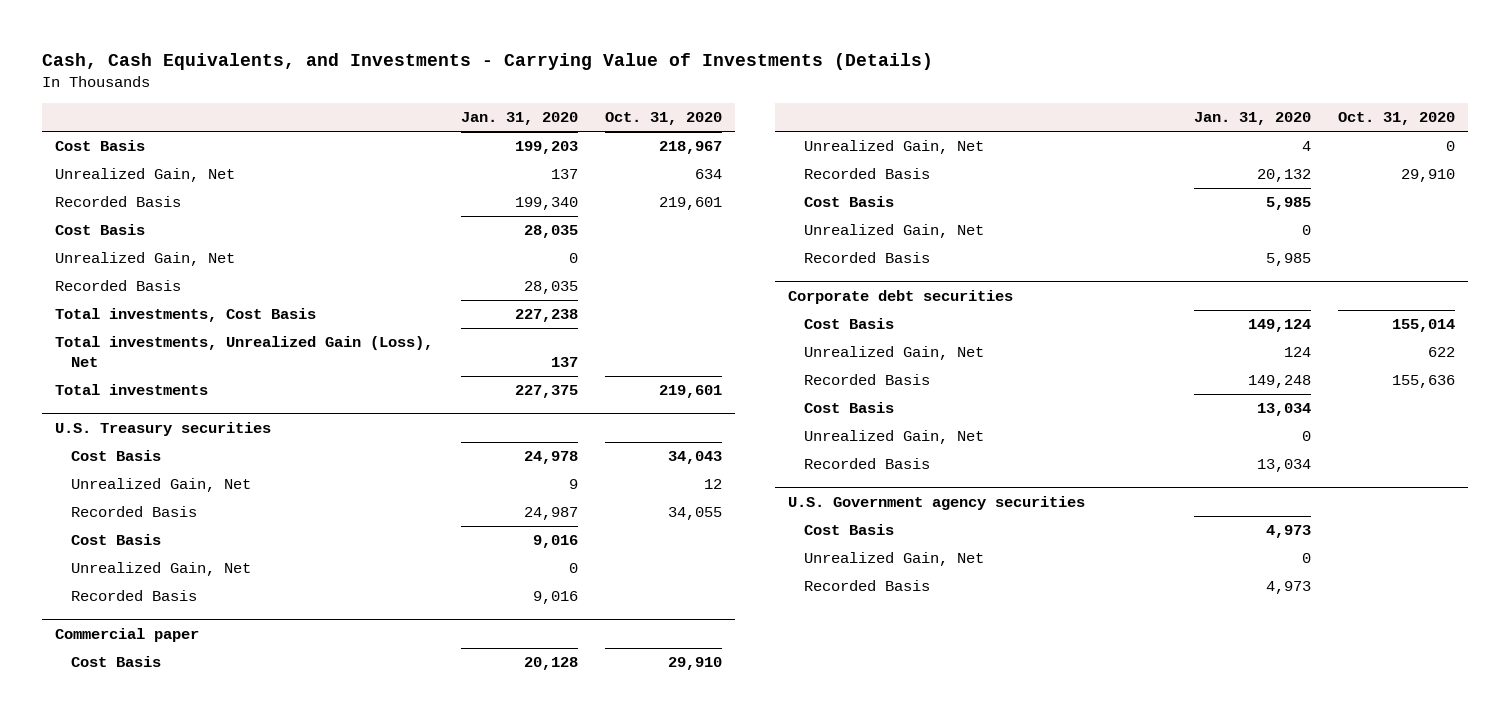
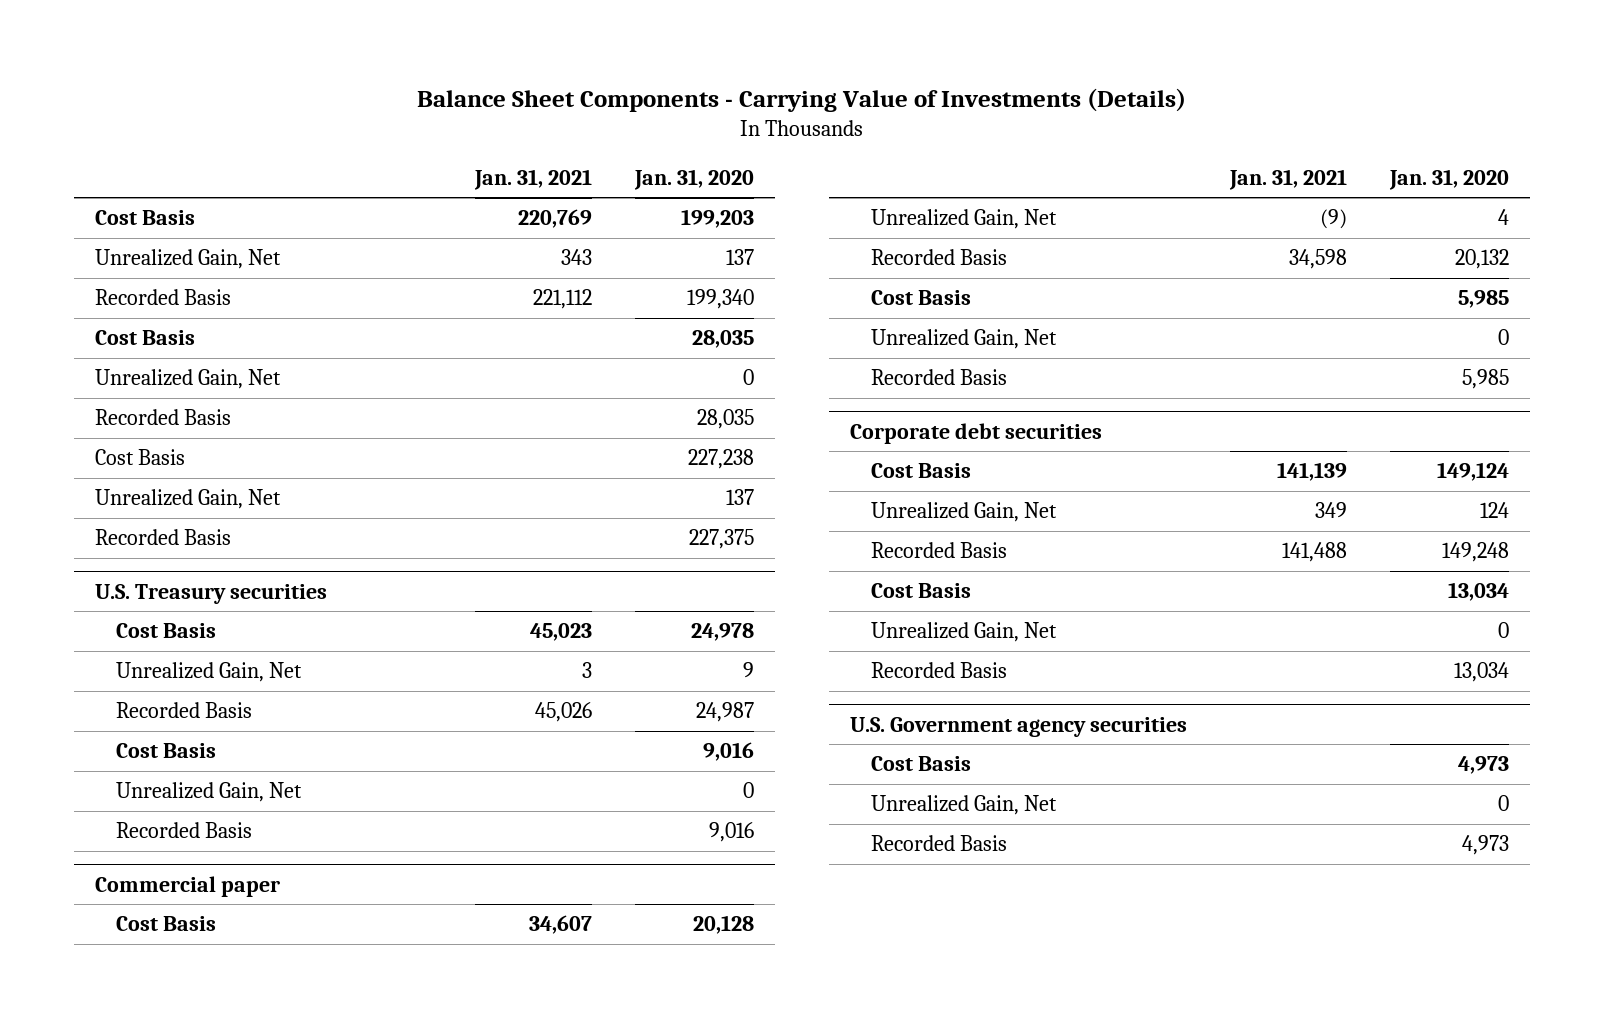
- Cash, Cash Equivalents, and Investments - Carrying Value of Investments (Details)
+ Balance Sheet Components - Carrying Value of Investments (Details)
- | Jan. 31, 2020 | Oct. 31, 2020
+ | Jan. 31, 2021 | Jan. 31, 2020
- Total investments, Cost Basis | 227,238 |
- Total investments, Unrealized Gain (Loss), Net | 137 |
- Total investments | 227,375 | 219,601
+ Cost Basis | | 227,238
+ Unrealized Gain, Net | | 137
+ Recorded Basis | | 227,375

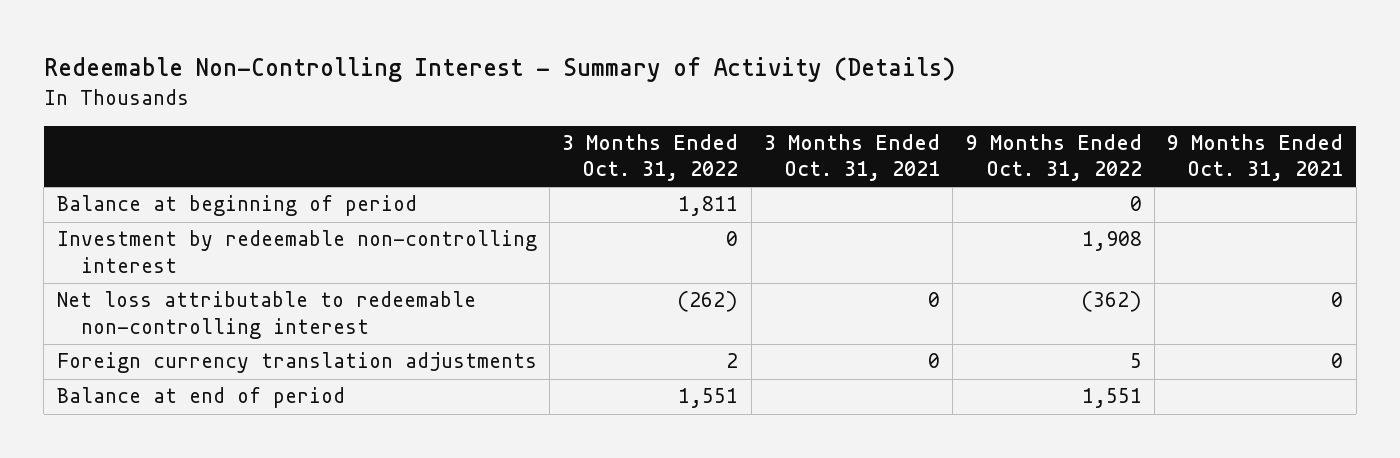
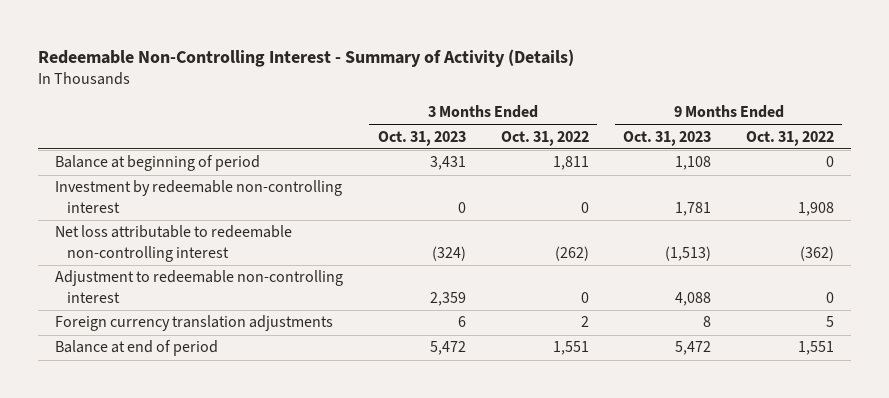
- | 3 Months Ended Oct. 31, 2022 | 3 Months Ended Oct. 31, 2021 | 9 Months Ended Oct. 31, 2022 | 9 Months Ended Oct. 31, 2021
+ | 3 Months Ended Oct. 31, 2023 | 3 Months Ended Oct. 31, 2022 | 9 Months Ended Oct. 31, 2023 | 9 Months Ended Oct. 31, 2022
+ Adjustment to redeemable non-controlling interest | 2,359 | 0 | 4,088 | 0

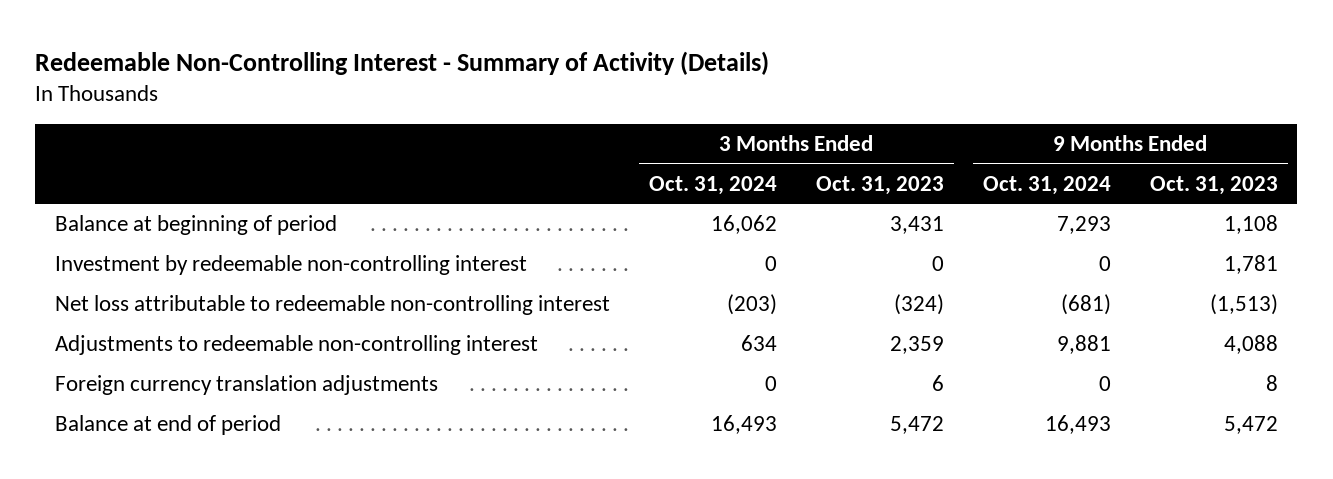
- | 3 Months Ended Oct. 31, 2023 | 3 Months Ended Oct. 31, 2022 | 9 Months Ended Oct. 31, 2023 | 9 Months Ended Oct. 31, 2022
+ | 3 Months Ended Oct. 31, 2024 | 3 Months Ended Oct. 31, 2023 | 9 Months Ended Oct. 31, 2024 | 9 Months Ended Oct. 31, 2023
- Adjustment to redeemable non-controlling interest | 2,359 | 0 | 4,088 | 0
+ Adjustments to redeemable non-controlling interest | 634 | 2,359 | 9,881 | 4,088

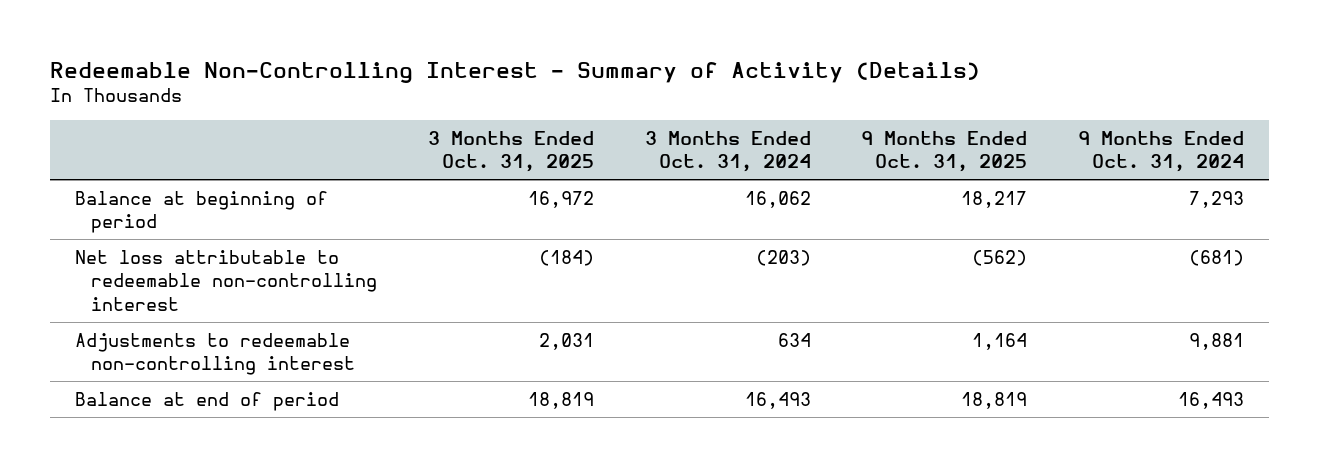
- | 3 Months Ended Oct. 31, 2024 | 3 Months Ended Oct. 31, 2023 | 9 Months Ended Oct. 31, 2024 | 9 Months Ended Oct. 31, 2023
+ | 3 Months Ended Oct. 31, 2025 | 3 Months Ended Oct. 31, 2024 | 9 Months Ended Oct. 31, 2025 | 9 Months Ended Oct. 31, 2024
- Investment by redeemable non-controlling interest | 0 | 0 | 0 | 1,781
- Foreign currency translation adjustments | 0 | 6 | 0 | 8

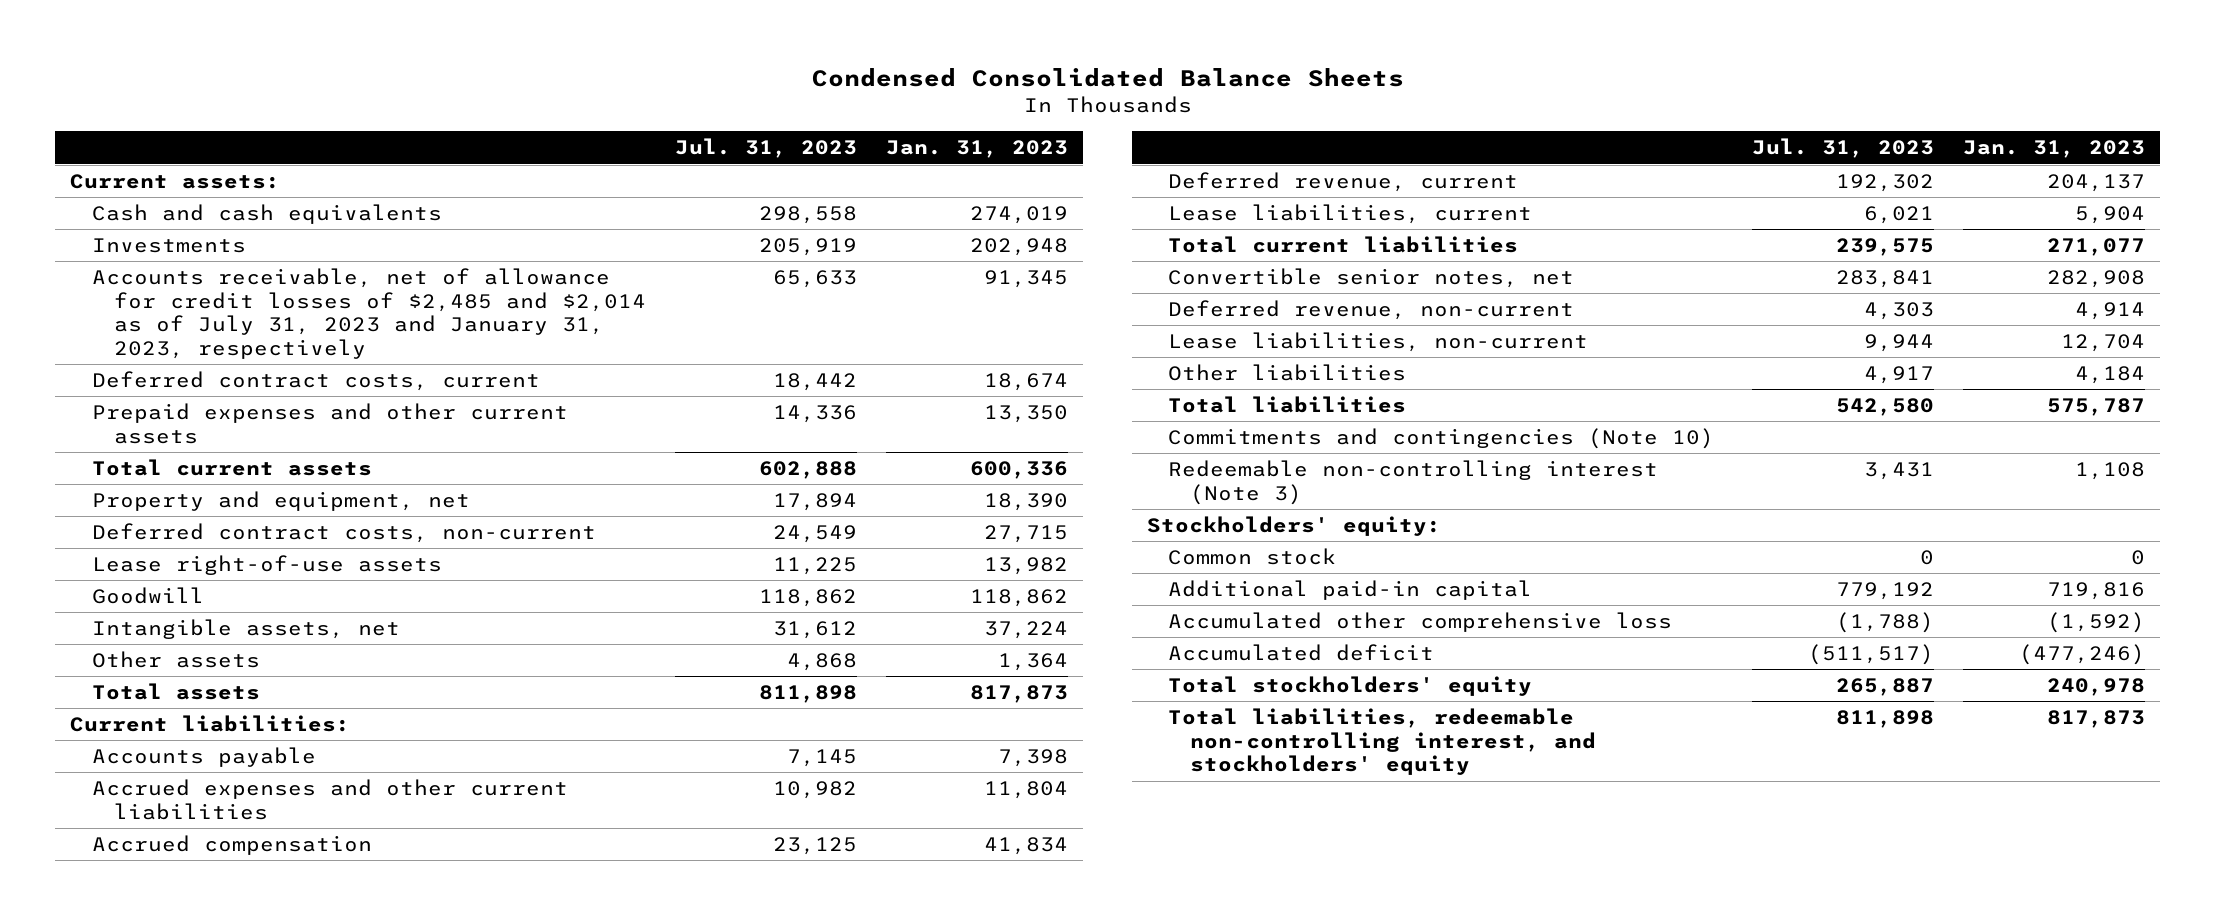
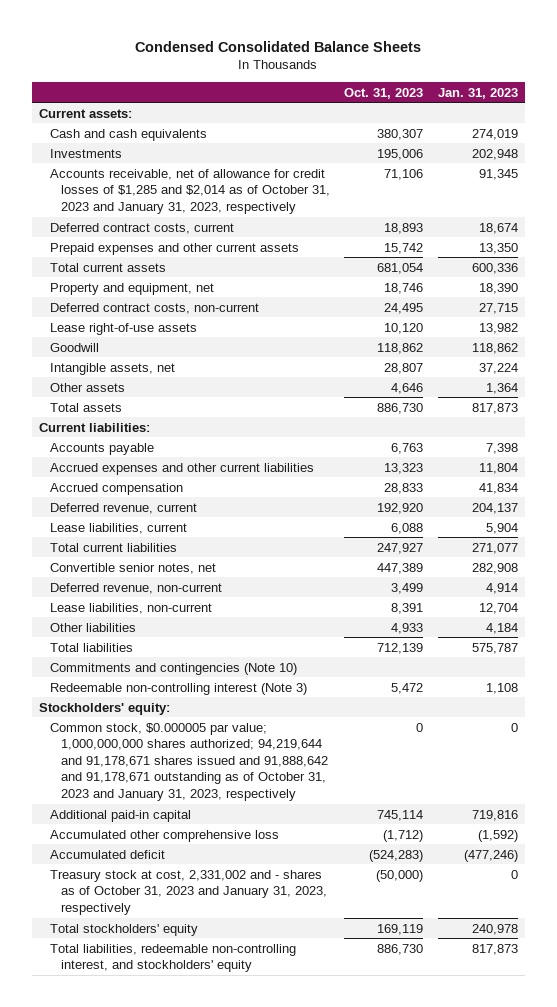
- | Jul. 31, 2023 | Jan. 31, 2023
+ | Oct. 31, 2023 | Jan. 31, 2023
- Accounts receivable, net of allowance for credit losses of $2,485 and $2,014 as of July 31, 2023 and January 31, 2023, respectively | 65,633 | 91,345
+ Accounts receivable, net of allowance for credit losses of $1,285 and $2,014 as of October 31, 2023 and January 31, 2023, respectively | 71,106 | 91,345
- Common stock | 0 | 0
+ Common stock, $0.000005 par value; 1,000,000,000 shares authorized; 94,219,644 and 91,178,671 shares issued and 91,888,642 and 91,178,671 outstanding as of October 31, 2023 and January 31, 2023, respectively | 0 | 0
+ Treasury stock at cost, 2,331,002 and - shares as of October 31, 2023 and January 31, 2023, respectively | (50,000) | 0

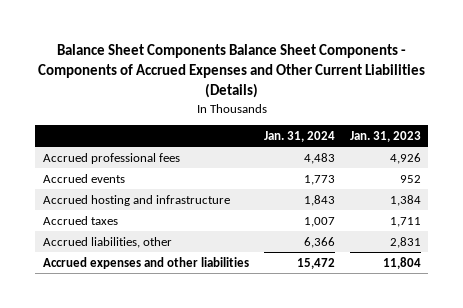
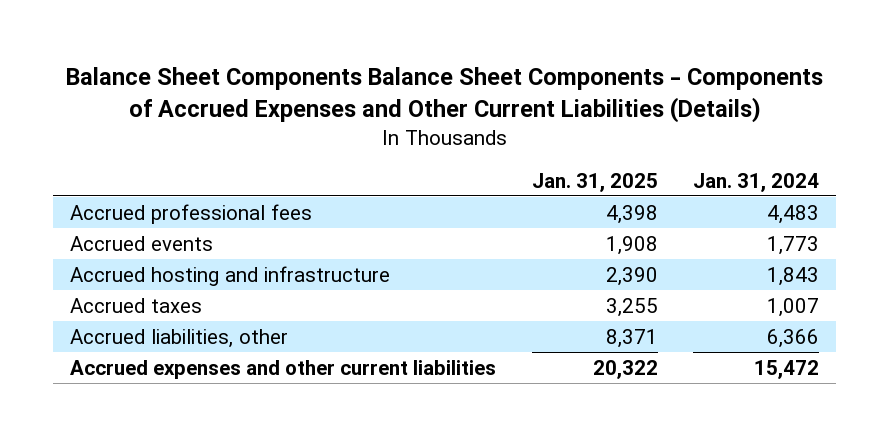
- | Jan. 31, 2024 | Jan. 31, 2023
+ | Jan. 31, 2025 | Jan. 31, 2024
- Accrued expenses and other liabilities | 15,472 | 11,804
+ Accrued expenses and other current liabilities | 20,322 | 15,472

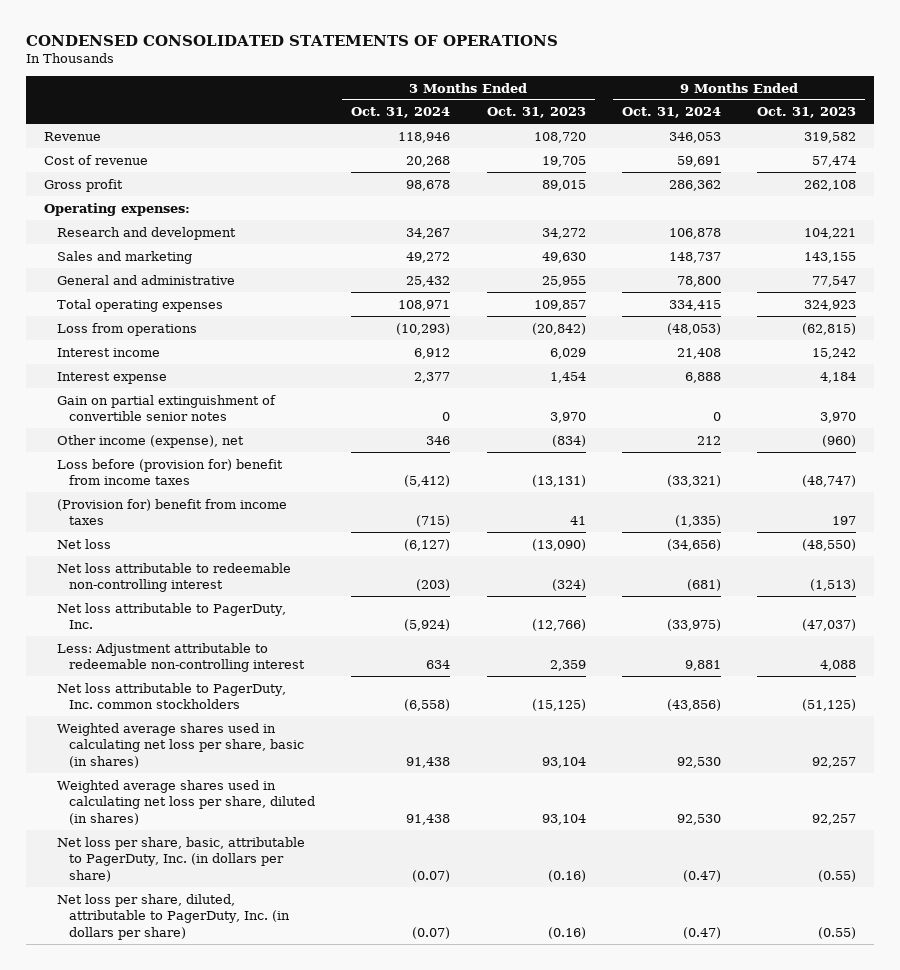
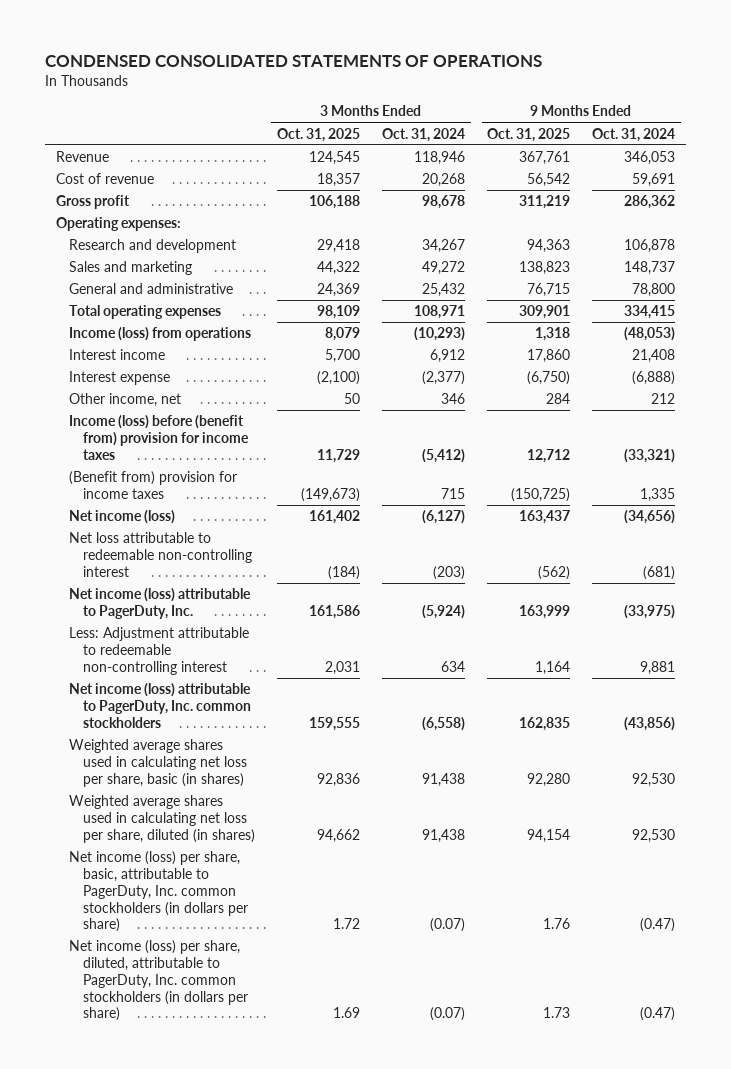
- | 3 Months Ended Oct. 31, 2024 | 3 Months Ended Oct. 31, 2023 | 9 Months Ended Oct. 31, 2024 | 9 Months Ended Oct. 31, 2023
+ | 3 Months Ended Oct. 31, 2025 | 3 Months Ended Oct. 31, 2024 | 9 Months Ended Oct. 31, 2025 | 9 Months Ended Oct. 31, 2024
- Loss from operations | (10,293) | (20,842) | (48,053) | (62,815)
+ Income (loss) from operations | 8,079 | (10,293) | 1,318 | (48,053)
- Interest expense | 2,377 | 1,454 | 6,888 | 4,184
- Gain on partial extinguishment of convertible senior notes | 0 | 3,970 | 0 | 3,970
- Other income (expense), net | 346 | (834) | 212 | (960)
- Loss before (provision for) benefit from income taxes | (5,412) | (13,131) | (33,321) | (48,747)
- (Provision for) benefit from income taxes | (715) | 41 | (1,335) | 197
- Net loss | (6,127) | (13,090) | (34,656) | (48,550)
+ Interest expense | (2,100) | (2,377) | (6,750) | (6,888)
+ Other income, net | 50 | 346 | 284 | 212
+ Income (loss) before (benefit from) provision for income taxes | 11,729 | (5,412) | 12,712 | (33,321)
+ (Benefit from) provision for income taxes | (149,673) | 715 | (150,725) | 1,335
+ Net income (loss) | 161,402 | (6,127) | 163,437 | (34,656)
- Net loss attributable to PagerDuty, Inc. | (5,924) | (12,766) | (33,975) | (47,037)
+ Net income (loss) attributable to PagerDuty, Inc. | 161,586 | (5,924) | 163,999 | (33,975)
- Net loss attributable to PagerDuty, Inc. common stockholders | (6,558) | (15,125) | (43,856) | (51,125)
+ Net income (loss) attributable to PagerDuty, Inc. common stockholders | 159,555 | (6,558) | 162,835 | (43,856)
- Net loss per share, basic, attributable to PagerDuty, Inc. (in dollars per share) | (0.07) | (0.16) | (0.47) | (0.55)
- Net loss per share, diluted, attributable to PagerDuty, Inc. (in dollars per share) | (0.07) | (0.16) | (0.47) | (0.55)
+ Net income (loss) per share, basic, attributable to PagerDuty, Inc. common stockholders (in dollars per share) | 1.72 | (0.07) | 1.76 | (0.47)
+ Net income (loss) per share, diluted, attributable to PagerDuty, Inc. common stockholders (in dollars per share) | 1.69 | (0.07) | 1.73 | (0.47)

